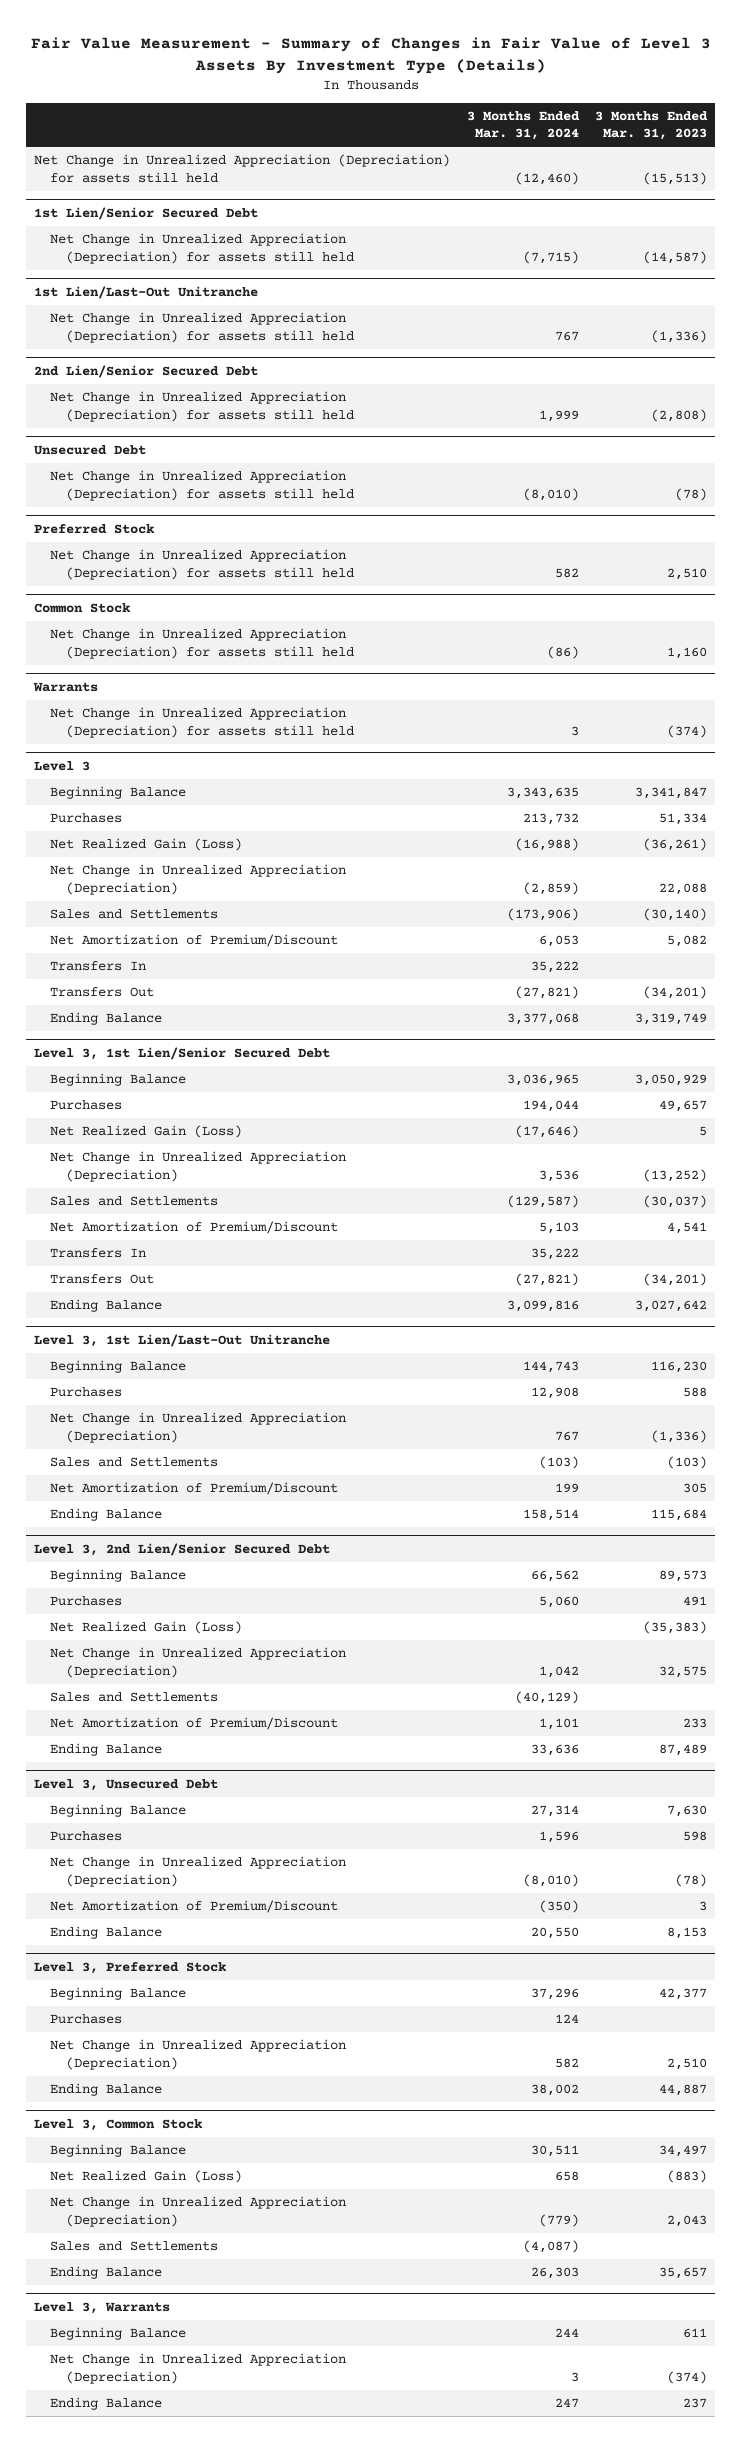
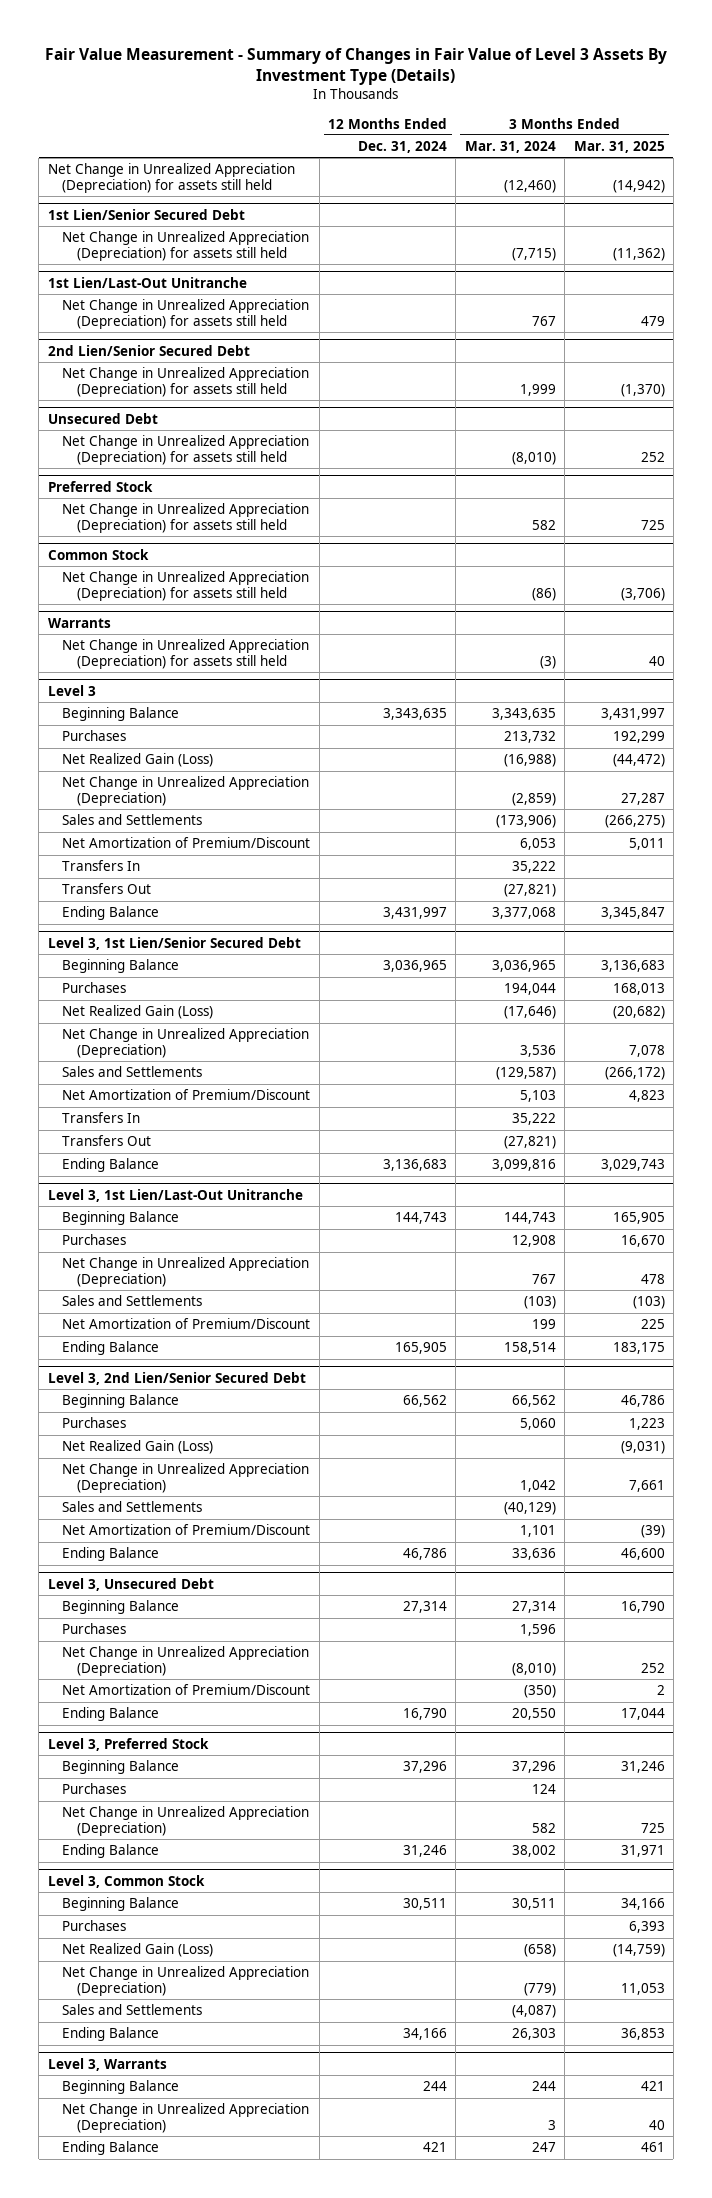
- | 3 Months Ended Mar. 31, 2024 | 3 Months Ended Mar. 31, 2023
+ | 12 Months Ended Dec. 31, 2024 | 3 Months Ended Mar. 31, 2024 | 3 Months Ended Mar. 31, 2025
@ Warrants
- Net Change in Unrealized Appreciation (Depreciation) for assets still held | 3 | (374)
+ Net Change in Unrealized Appreciation (Depreciation) for assets still held | | (3) | 40
@ Level 3, Common Stock
- Net Realized Gain (Loss) | 658 | (883)
+ Purchases | | | 6,393
+ Net Realized Gain (Loss) | | (658) | (14,759)

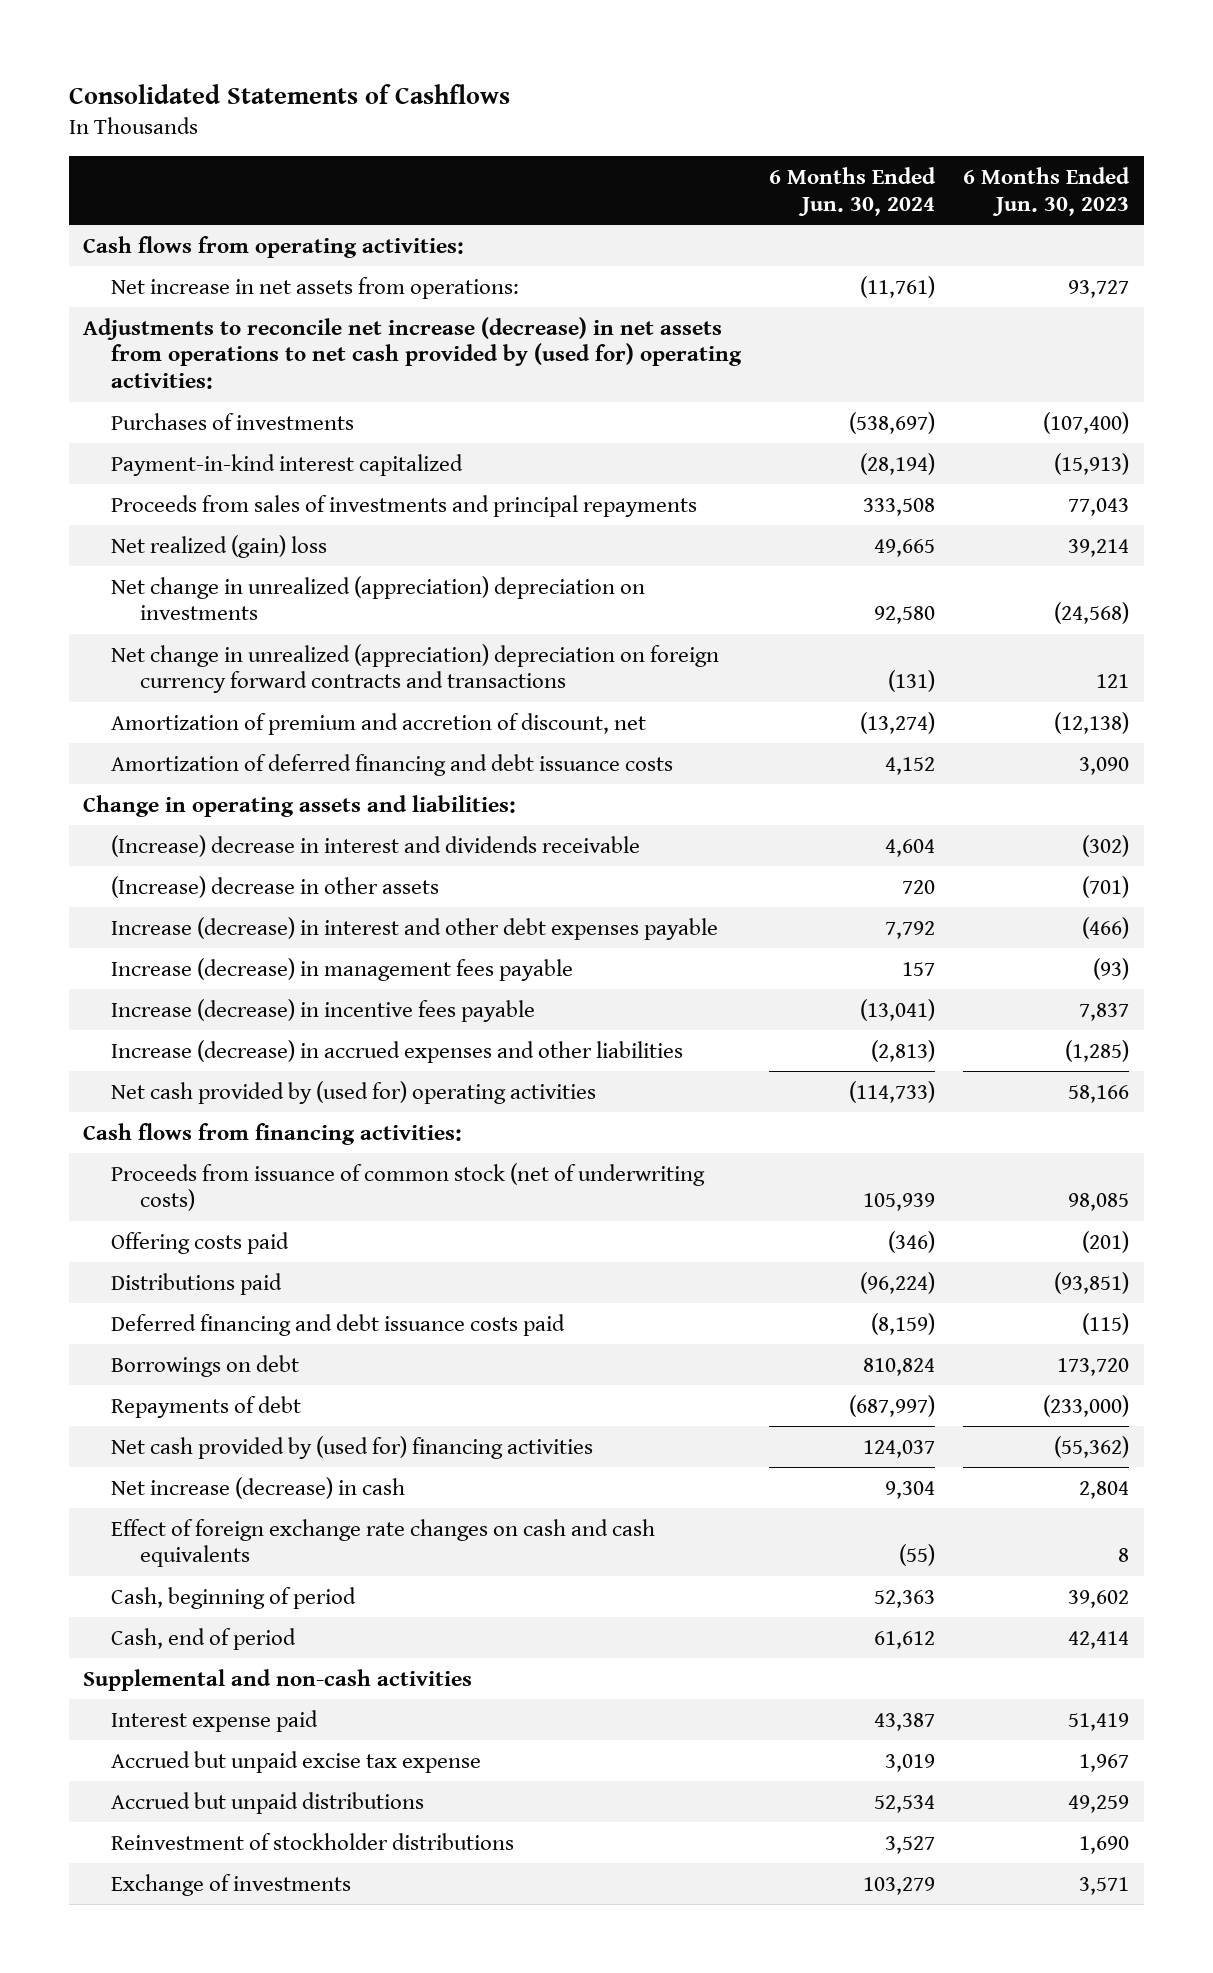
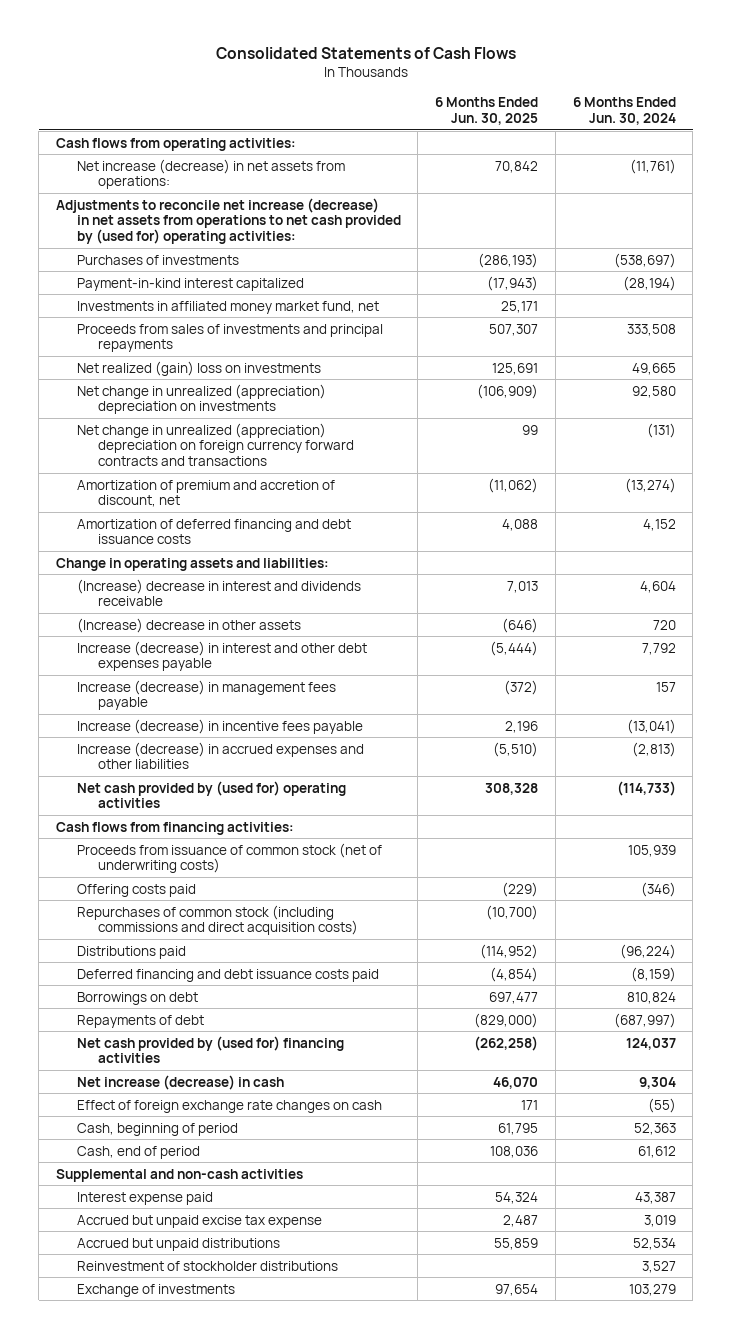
- Consolidated Statements of Cashflows
+ Consolidated Statements of Cash Flows
- | 6 Months Ended Jun. 30, 2024 | 6 Months Ended Jun. 30, 2023
+ | 6 Months Ended Jun. 30, 2025 | 6 Months Ended Jun. 30, 2024
- Net increase in net assets from operations: | (11,761) | 93,727
+ Net increase (decrease) in net assets from operations: | 70,842 | (11,761)
+ Investments in affiliated money market fund, net | 25,171 |
- Net realized (gain) loss | 49,665 | 39,214
+ Net realized (gain) loss on investments | 125,691 | 49,665
+ Repurchases of common stock (including commissions and direct acquisition costs) | (10,700) |
- Effect of foreign exchange rate changes on cash and cash equivalents | (55) | 8
+ Effect of foreign exchange rate changes on cash | 171 | (55)

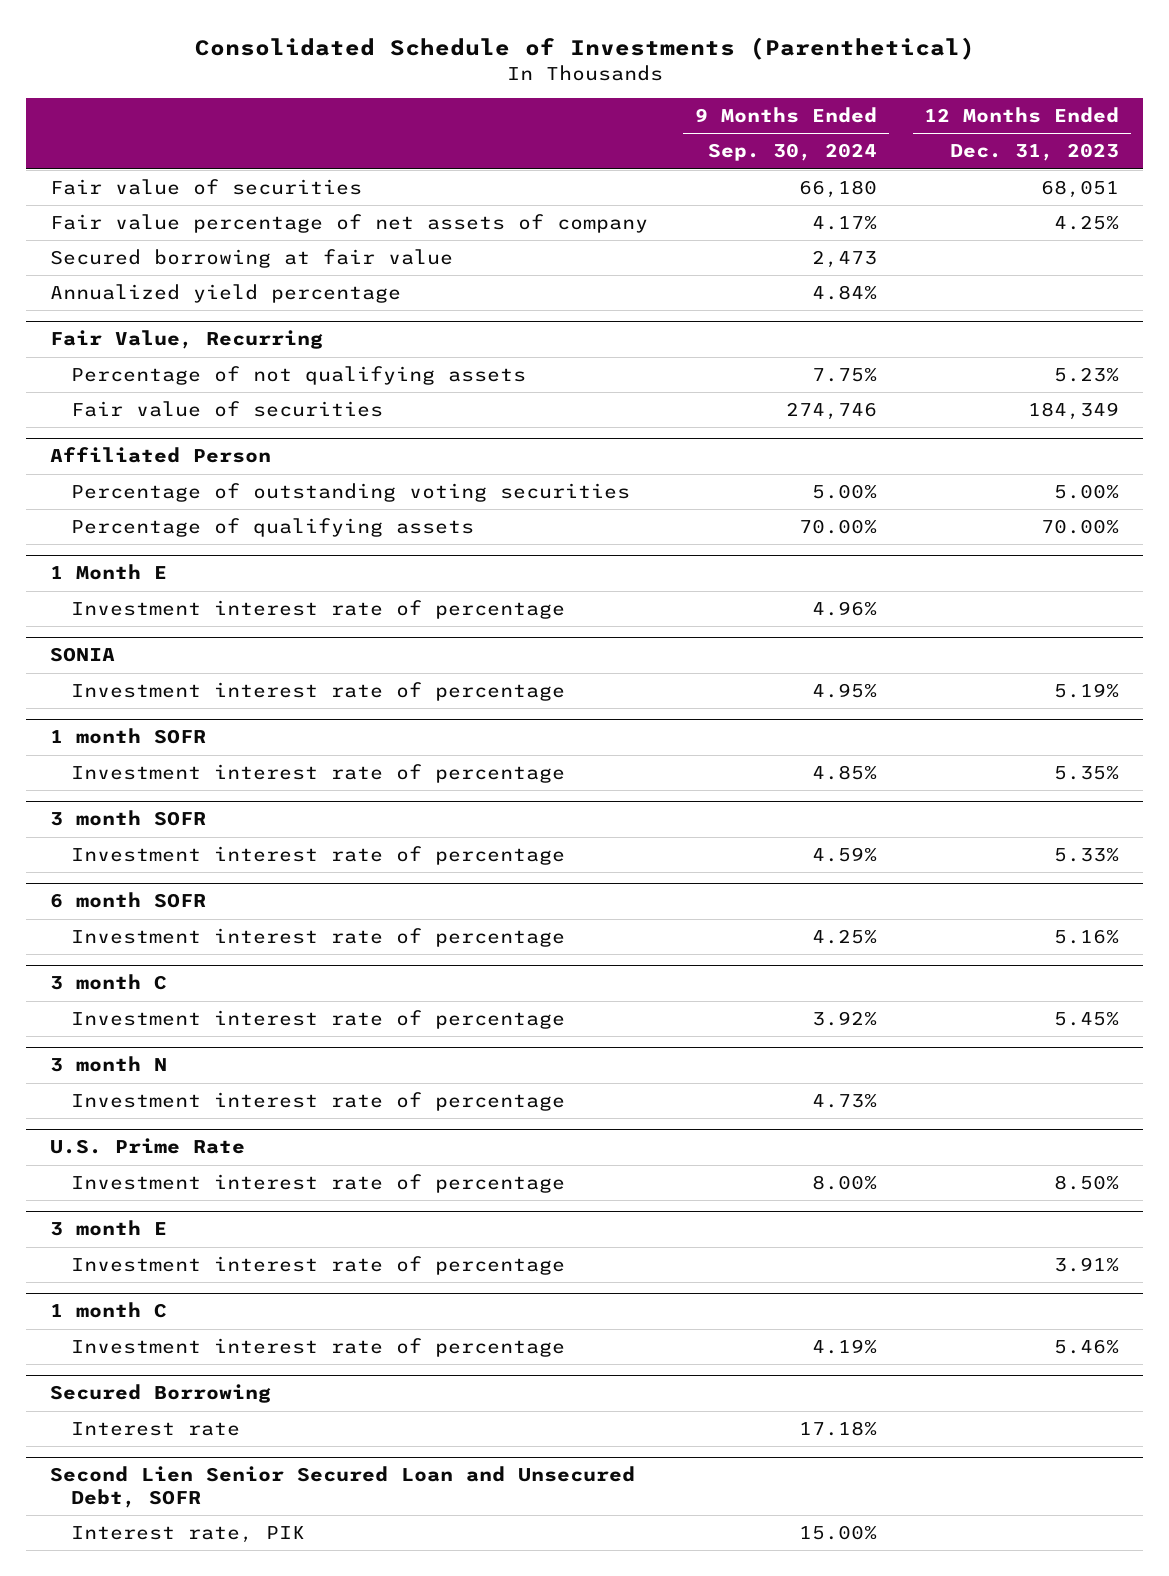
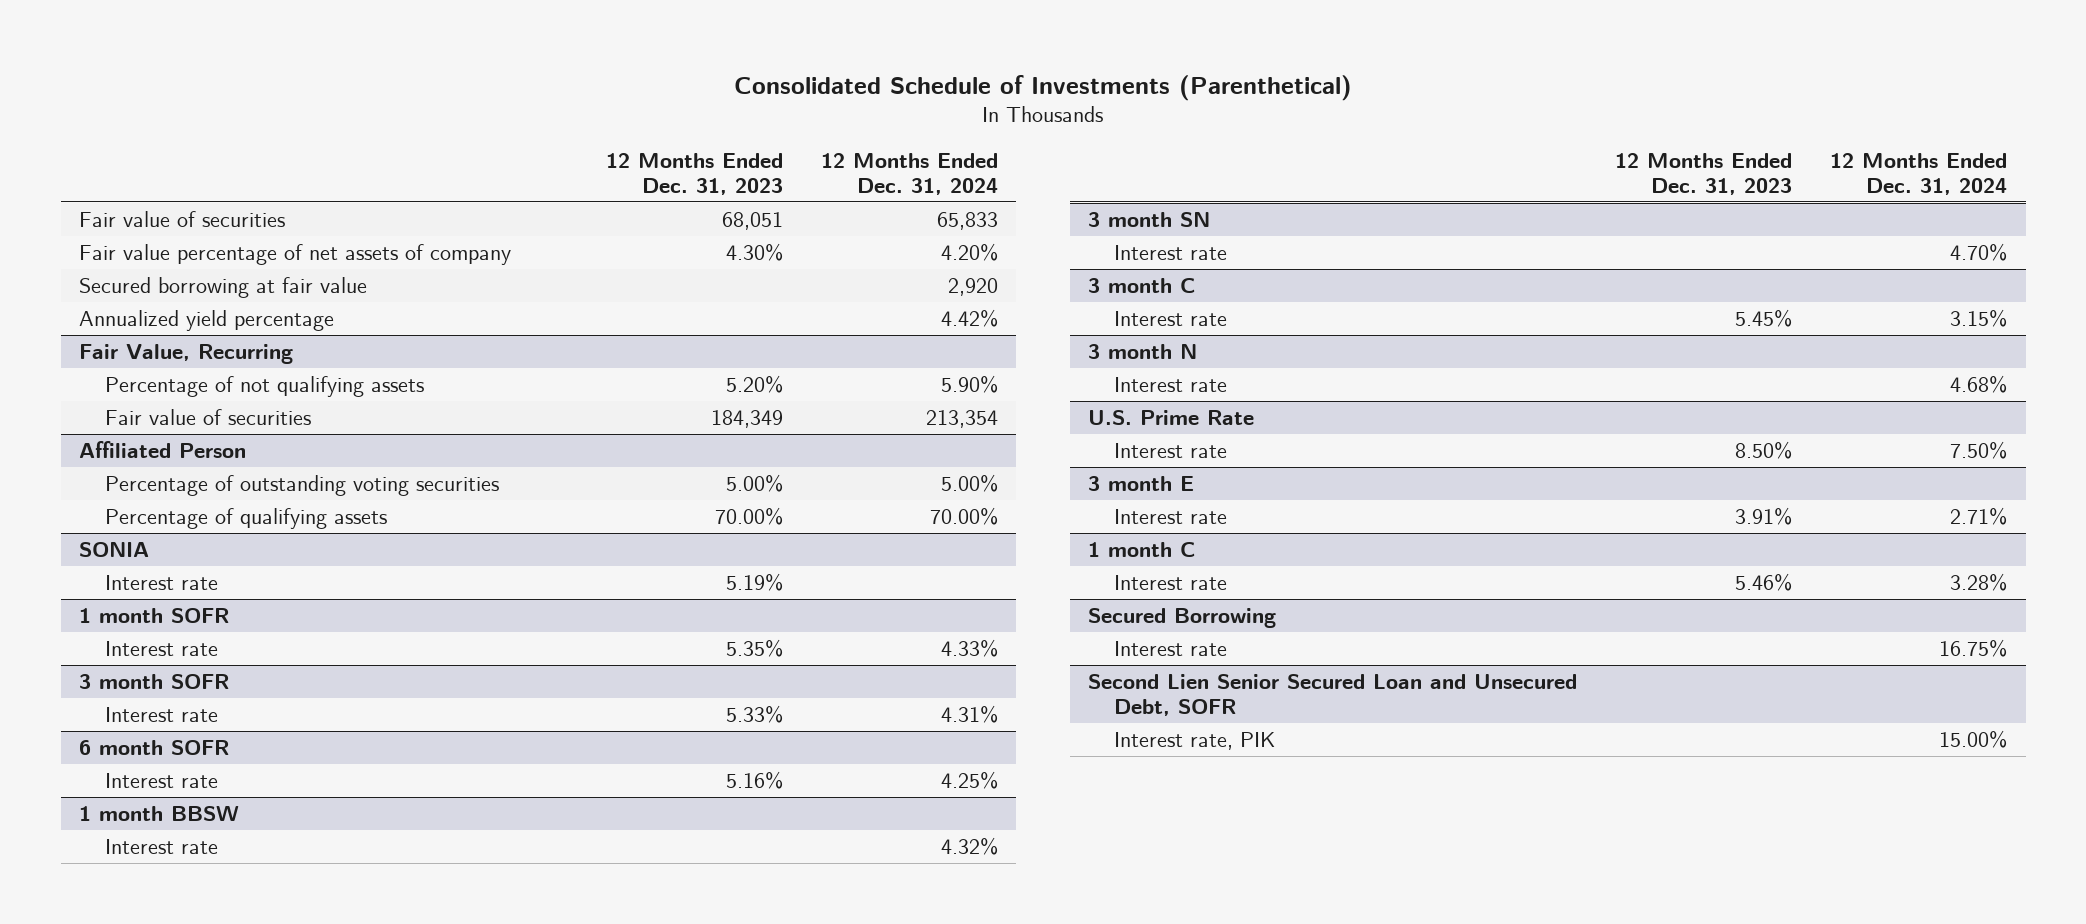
- | 9 Months Ended Sep. 30, 2024 | 12 Months Ended Dec. 31, 2023
+ | 12 Months Ended Dec. 31, 2023 | 12 Months Ended Dec. 31, 2024
- Fair value percentage of net assets of company | 4.17% | 4.25%
+ Fair value percentage of net assets of company | 4.30% | 4.20%
@ Fair Value, Recurring
- Percentage of not qualifying assets | 7.75% | 5.23%
+ Percentage of not qualifying assets | 5.20% | 5.90%
- 1 Month E
- Investment interest rate of percentage | 4.96% |
@ SONIA
- Investment interest rate of percentage | 4.95% | 5.19%
+ Interest rate | 5.19% |
@ 1 month SOFR
- Investment interest rate of percentage | 4.85% | 5.35%
+ Interest rate | 5.35% | 4.33%
@ 3 month SOFR
- Investment interest rate of percentage | 4.59% | 5.33%
+ Interest rate | 5.33% | 4.31%
@ 6 month SOFR
- Investment interest rate of percentage | 4.25% | 5.16%
+ Interest rate | 5.16% | 4.25%
+ 1 month BBSW
+ Interest rate | | 4.32%
+ 3 month SN
+ Interest rate | | 4.70%
@ 3 month C
- Investment interest rate of percentage | 3.92% | 5.45%
+ Interest rate | 5.45% | 3.15%
@ 3 month N
- Investment interest rate of percentage | 4.73% |
+ Interest rate | | 4.68%
@ U.S. Prime Rate
- Investment interest rate of percentage | 8.00% | 8.50%
+ Interest rate | 8.50% | 7.50%
@ 3 month E
- Investment interest rate of percentage | | 3.91%
+ Interest rate | 3.91% | 2.71%
@ 1 month C
- Investment interest rate of percentage | 4.19% | 5.46%
+ Interest rate | 5.46% | 3.28%

